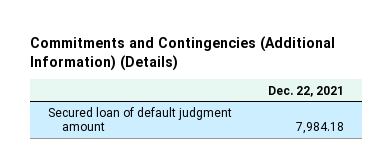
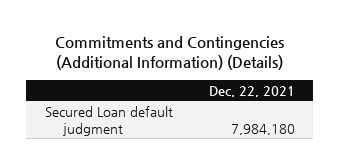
- Secured loan of default judgment amount | 7,984.18
+ Secured Loan default judgment | 7,984,180

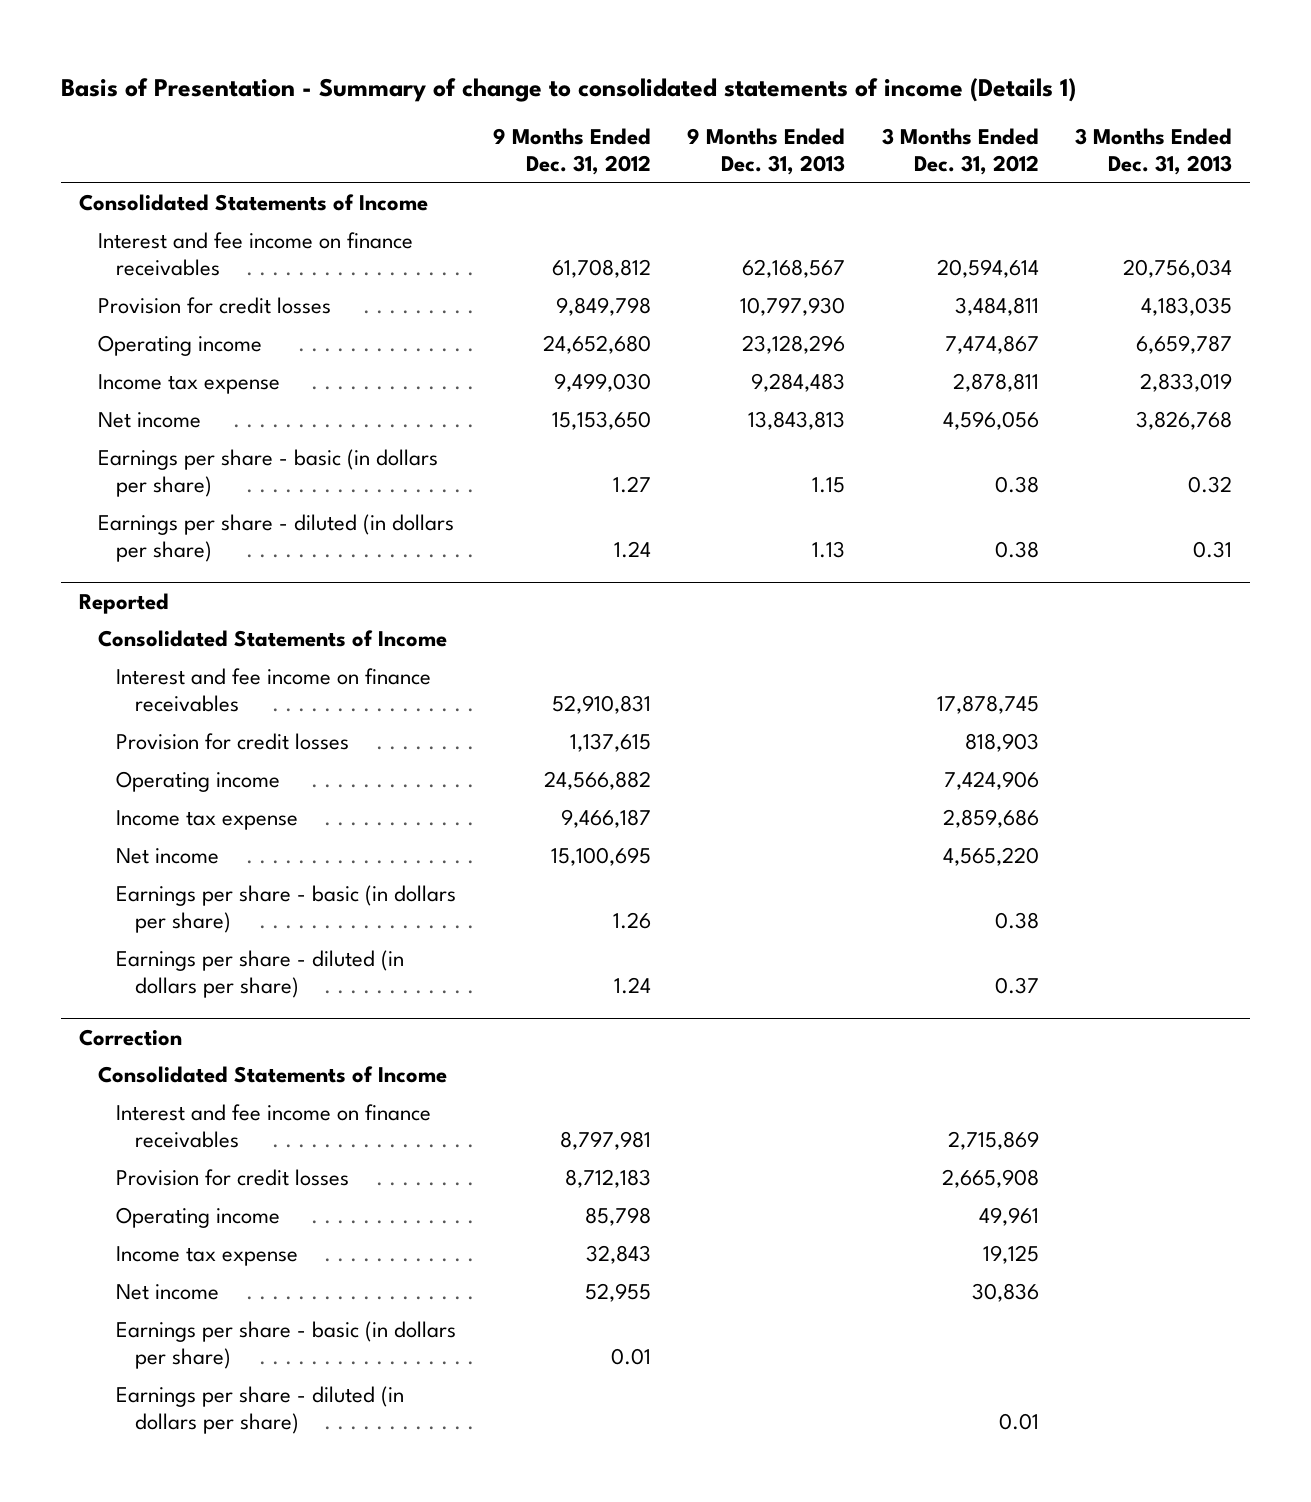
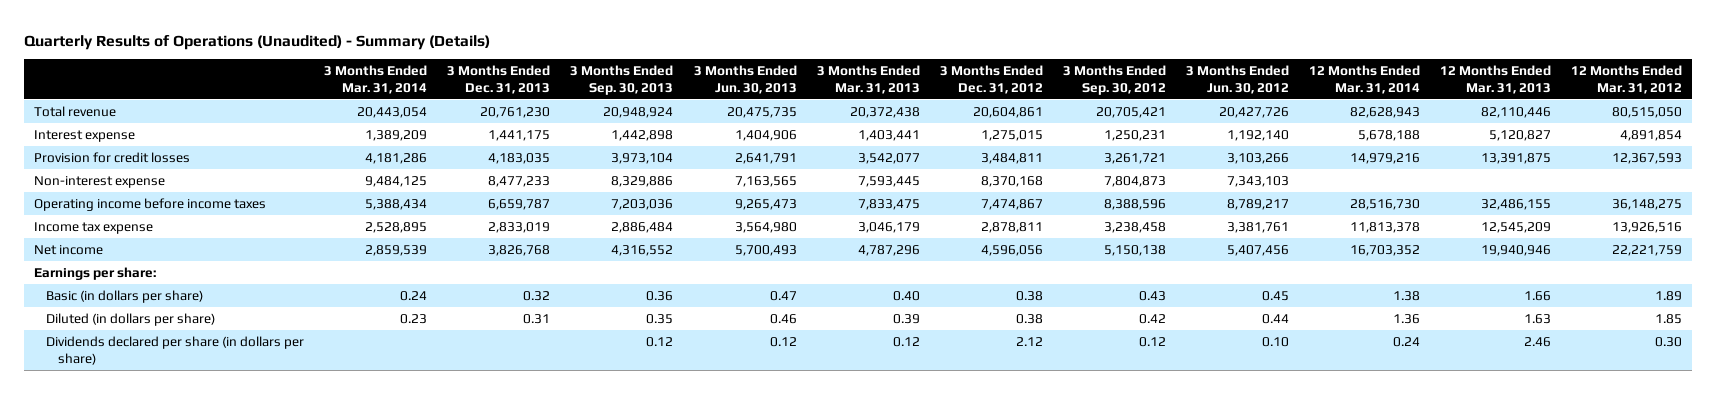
- Basis of Presentation - Summary of change to consolidated statements of income (Details 1)
+ Quarterly Results of Operations (Unaudited) - Summary (Details)
- | 9 Months Ended Dec. 31, 2012 | 9 Months Ended Dec. 31, 2013 | 3 Months Ended Dec. 31, 2012 | 3 Months Ended Dec. 31, 2013
+ | 3 Months Ended Mar. 31, 2014 | 3 Months Ended Dec. 31, 2013 | 3 Months Ended Sep. 30, 2013 | 3 Months Ended Jun. 30, 2013 | 3 Months Ended Mar. 31, 2013 | 3 Months Ended Dec. 31, 2012 | 3 Months Ended Sep. 30, 2012 | 3 Months Ended Jun. 30, 2012 | 12 Months Ended Mar. 31, 2014 | 12 Months Ended Mar. 31, 2013 | 12 Months Ended Mar. 31, 2012
- Consolidated Statements of Income
- Interest and fee income on finance receivables | 61,708,812 | 62,168,567 | 20,594,614 | 20,756,034
+ Total revenue | 20,443,054 | 20,761,230 | 20,948,924 | 20,475,735 | 20,372,438 | 20,604,861 | 20,705,421 | 20,427,726 | 82,628,943 | 82,110,446 | 80,515,050
+ Interest expense | 1,389,209 | 1,441,175 | 1,442,898 | 1,404,906 | 1,403,441 | 1,275,015 | 1,250,231 | 1,192,140 | 5,678,188 | 5,120,827 | 4,891,854
- Operating income | 24,652,680 | 23,128,296 | 7,474,867 | 6,659,787
+ Non-interest expense | 9,484,125 | 8,477,233 | 8,329,886 | 7,163,565 | 7,593,445 | 8,370,168 | 7,804,873 | 7,343,103 | | |
+ Operating income before income taxes | 5,388,434 | 6,659,787 | 7,203,036 | 9,265,473 | 7,833,475 | 7,474,867 | 8,388,596 | 8,789,217 | 28,516,730 | 32,486,155 | 36,148,275
- Earnings per share - basic (in dollars per share) | 1.27 | 1.15 | 0.38 | 0.32
- Earnings per share - diluted (in dollars per share) | 1.24 | 1.13 | 0.38 | 0.31
- Reported
- Consolidated Statements of Income
- Interest and fee income on finance receivables | 52,910,831 | | 17,878,745 |
- Provision for credit losses | 1,137,615 | | 818,903 |
- Operating income | 24,566,882 | | 7,424,906 |
- Income tax expense | 9,466,187 | | 2,859,686 |
- Net income | 15,100,695 | | 4,565,220 |
- Earnings per share - basic (in dollars per share) | 1.26 | | 0.38 |
- Earnings per share - diluted (in dollars per share) | 1.24 | | 0.37 |
- Correction
- Consolidated Statements of Income
- Interest and fee income on finance receivables | 8,797,981 | | 2,715,869 |
- Provision for credit losses | 8,712,183 | | 2,665,908 |
- Operating income | 85,798 | | 49,961 |
- Income tax expense | 32,843 | | 19,125 |
- Net income | 52,955 | | 30,836 |
- Earnings per share - basic (in dollars per share) | 0.01 | | |
- Earnings per share - diluted (in dollars per share) | | | 0.01 |
+ Earnings per share:
+ Basic (in dollars per share) | 0.24 | 0.32 | 0.36 | 0.47 | 0.40 | 0.38 | 0.43 | 0.45 | 1.38 | 1.66 | 1.89
+ Diluted (in dollars per share) | 0.23 | 0.31 | 0.35 | 0.46 | 0.39 | 0.38 | 0.42 | 0.44 | 1.36 | 1.63 | 1.85
+ Dividends declared per share (in dollars per share) | | | 0.12 | 0.12 | 0.12 | 2.12 | 0.12 | 0.10 | 0.24 | 2.46 | 0.30

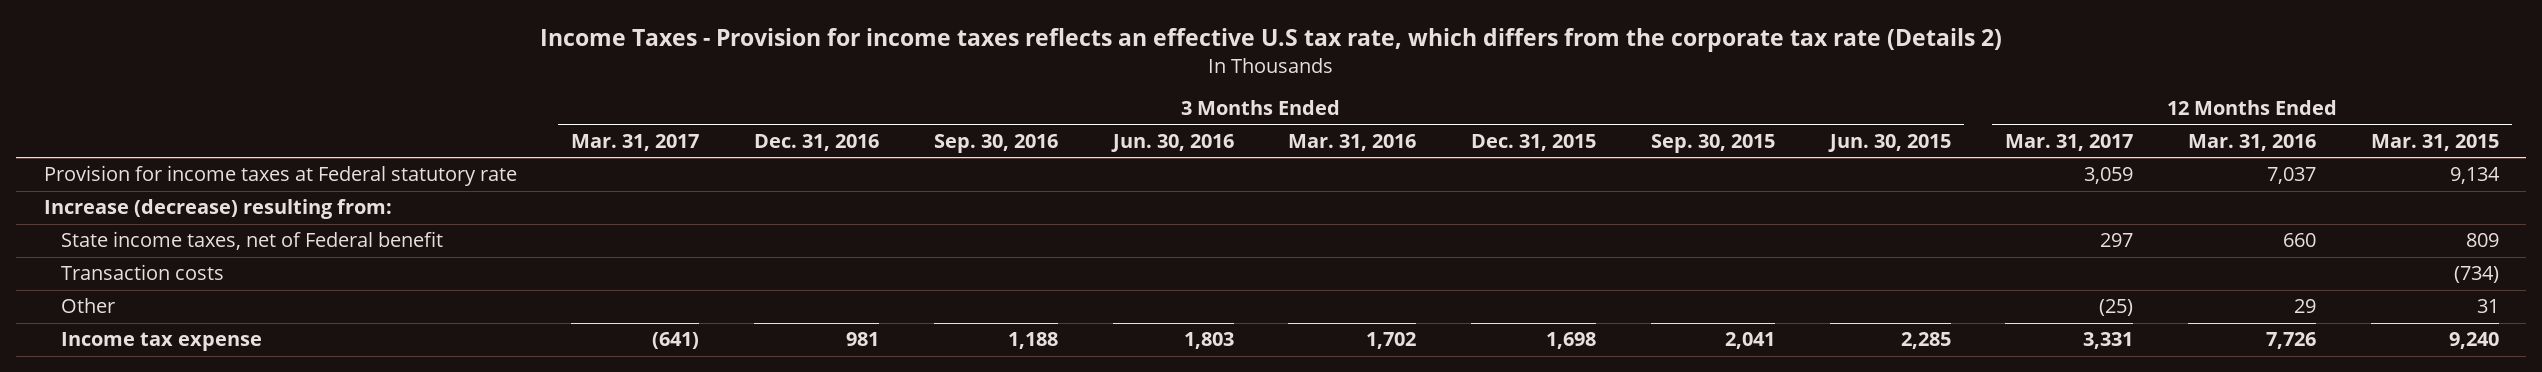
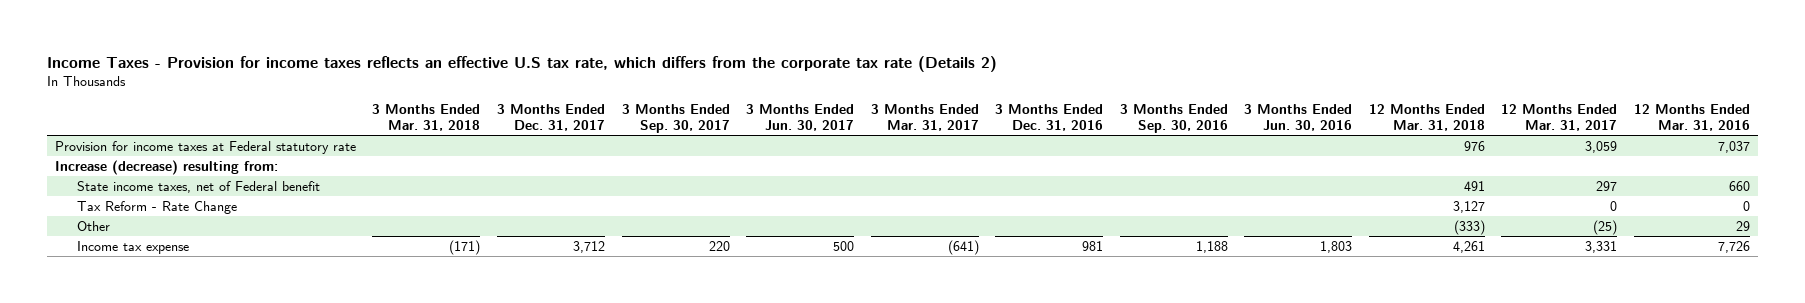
- | 3 Months Ended Mar. 31, 2017 | 3 Months Ended Dec. 31, 2016 | 3 Months Ended Sep. 30, 2016 | 3 Months Ended Jun. 30, 2016 | 3 Months Ended Mar. 31, 2016 | 3 Months Ended Dec. 31, 2015 | 3 Months Ended Sep. 30, 2015 | 3 Months Ended Jun. 30, 2015 | 12 Months Ended Mar. 31, 2017 | 12 Months Ended Mar. 31, 2016 | 12 Months Ended Mar. 31, 2015
+ | 3 Months Ended Mar. 31, 2018 | 3 Months Ended Dec. 31, 2017 | 3 Months Ended Sep. 30, 2017 | 3 Months Ended Jun. 30, 2017 | 3 Months Ended Mar. 31, 2017 | 3 Months Ended Dec. 31, 2016 | 3 Months Ended Sep. 30, 2016 | 3 Months Ended Jun. 30, 2016 | 12 Months Ended Mar. 31, 2018 | 12 Months Ended Mar. 31, 2017 | 12 Months Ended Mar. 31, 2016
- Transaction costs | | | | | | | | | | | (734)
+ Tax Reform - Rate Change | | | | | | | | | 3,127 | 0 | 0

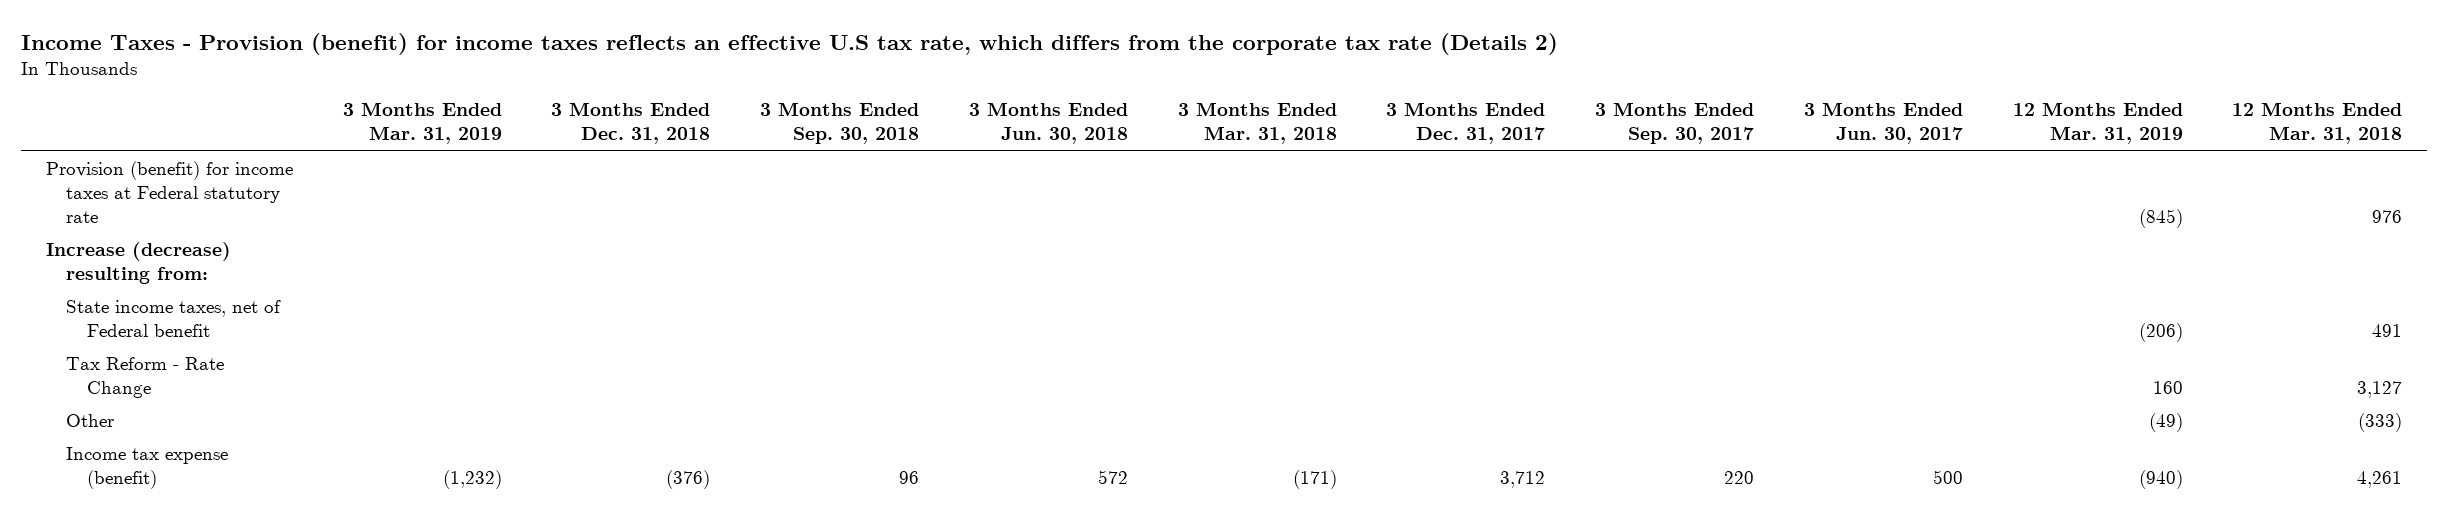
- Income Taxes - Provision for income taxes reflects an effective U.S tax rate, which differs from the corporate tax rate (Details 2)
+ Income Taxes - Provision (benefit) for income taxes reflects an effective U.S tax rate, which differs from the corporate tax rate (Details 2)
- | 3 Months Ended Mar. 31, 2018 | 3 Months Ended Dec. 31, 2017 | 3 Months Ended Sep. 30, 2017 | 3 Months Ended Jun. 30, 2017 | 3 Months Ended Mar. 31, 2017 | 3 Months Ended Dec. 31, 2016 | 3 Months Ended Sep. 30, 2016 | 3 Months Ended Jun. 30, 2016 | 12 Months Ended Mar. 31, 2018 | 12 Months Ended Mar. 31, 2017 | 12 Months Ended Mar. 31, 2016
+ | 3 Months Ended Mar. 31, 2019 | 3 Months Ended Dec. 31, 2018 | 3 Months Ended Sep. 30, 2018 | 3 Months Ended Jun. 30, 2018 | 3 Months Ended Mar. 31, 2018 | 3 Months Ended Dec. 31, 2017 | 3 Months Ended Sep. 30, 2017 | 3 Months Ended Jun. 30, 2017 | 12 Months Ended Mar. 31, 2019 | 12 Months Ended Mar. 31, 2018
- Provision for income taxes at Federal statutory rate | | | | | | | | | 976 | 3,059 | 7,037
+ Provision (benefit) for income taxes at Federal statutory rate | | | | | | | | | (845) | 976
- Income tax expense | (171) | 3,712 | 220 | 500 | (641) | 981 | 1,188 | 1,803 | 4,261 | 3,331 | 7,726
+ Income tax expense (benefit) | (1,232) | (376) | 96 | 572 | (171) | 3,712 | 220 | 500 | (940) | 4,261

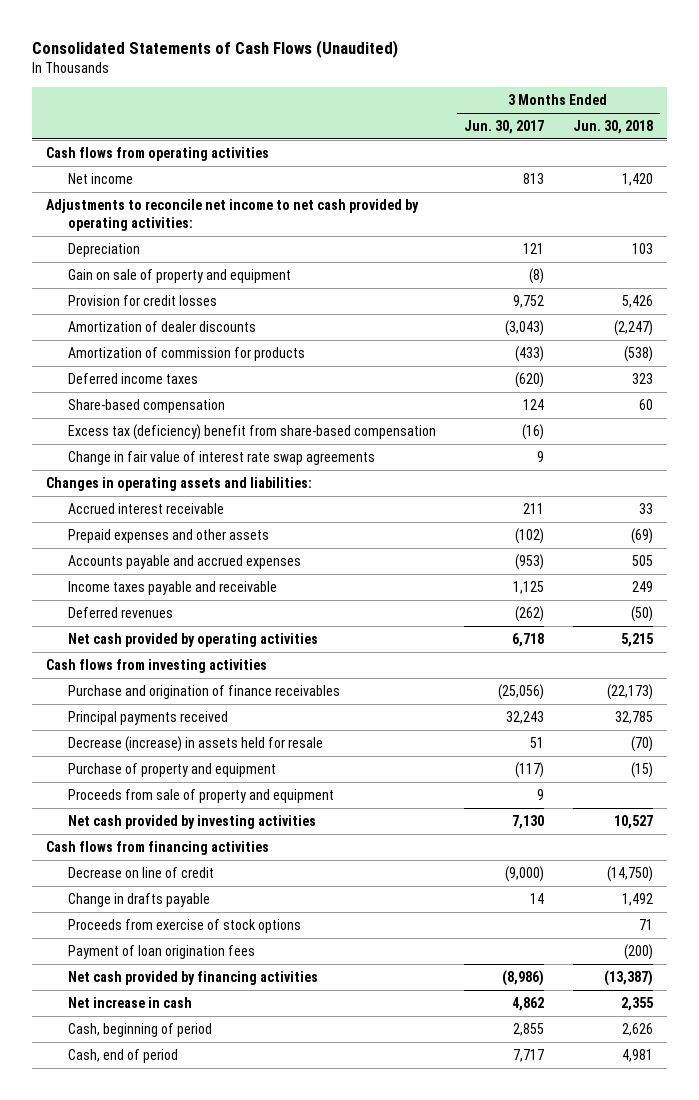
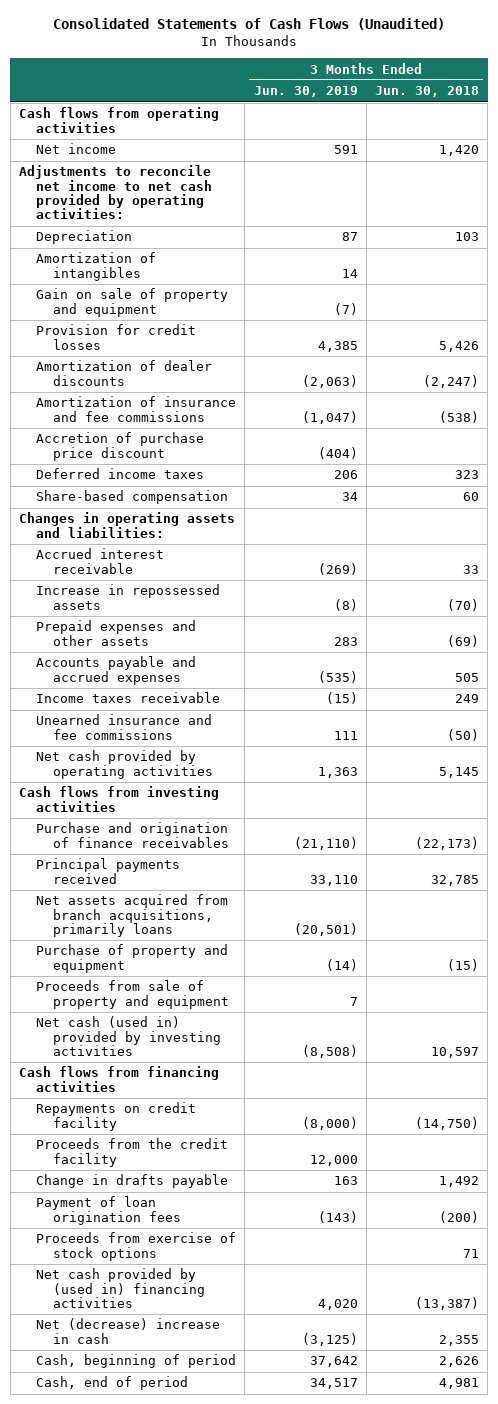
- | 3 Months Ended Jun. 30, 2017 | 3 Months Ended Jun. 30, 2018
+ | 3 Months Ended Jun. 30, 2019 | 3 Months Ended Jun. 30, 2018
+ Amortization of intangibles | 14 |
- Amortization of commission for products | (433) | (538)
+ Amortization of insurance and fee commissions | (1,047) | (538)
+ Accretion of purchase price discount | (404) |
- Excess tax (deficiency) benefit from share-based compensation | (16) |
- Change in fair value of interest rate swap agreements | 9 |
+ Increase in repossessed assets | (8) | (70)
- Income taxes payable and receivable | 1,125 | 249
- Deferred revenues | (262) | (50)
- Net cash provided by operating activities | 6,718 | 5,215
+ Income taxes receivable | (15) | 249
+ Unearned insurance and fee commissions | 111 | (50)
+ Net cash provided by operating activities | 1,363 | 5,145
- Decrease (increase) in assets held for resale | 51 | (70)
+ Net assets acquired from branch acquisitions, primarily loans | (20,501) |
- Net cash provided by investing activities | 7,130 | 10,527
+ Net cash (used in) provided by investing activities | (8,508) | 10,597
- Decrease on line of credit | (9,000) | (14,750)
+ Repayments on credit facility | (8,000) | (14,750)
+ Proceeds from the credit facility | 12,000 |
- Net cash provided by financing activities | (8,986) | (13,387)
- Net increase in cash | 4,862 | 2,355
moved down: Proceeds from exercise of stock options | | 71
+ Net cash provided by (used in) financing activities | 4,020 | (13,387)
+ Net (decrease) increase in cash | (3,125) | 2,355

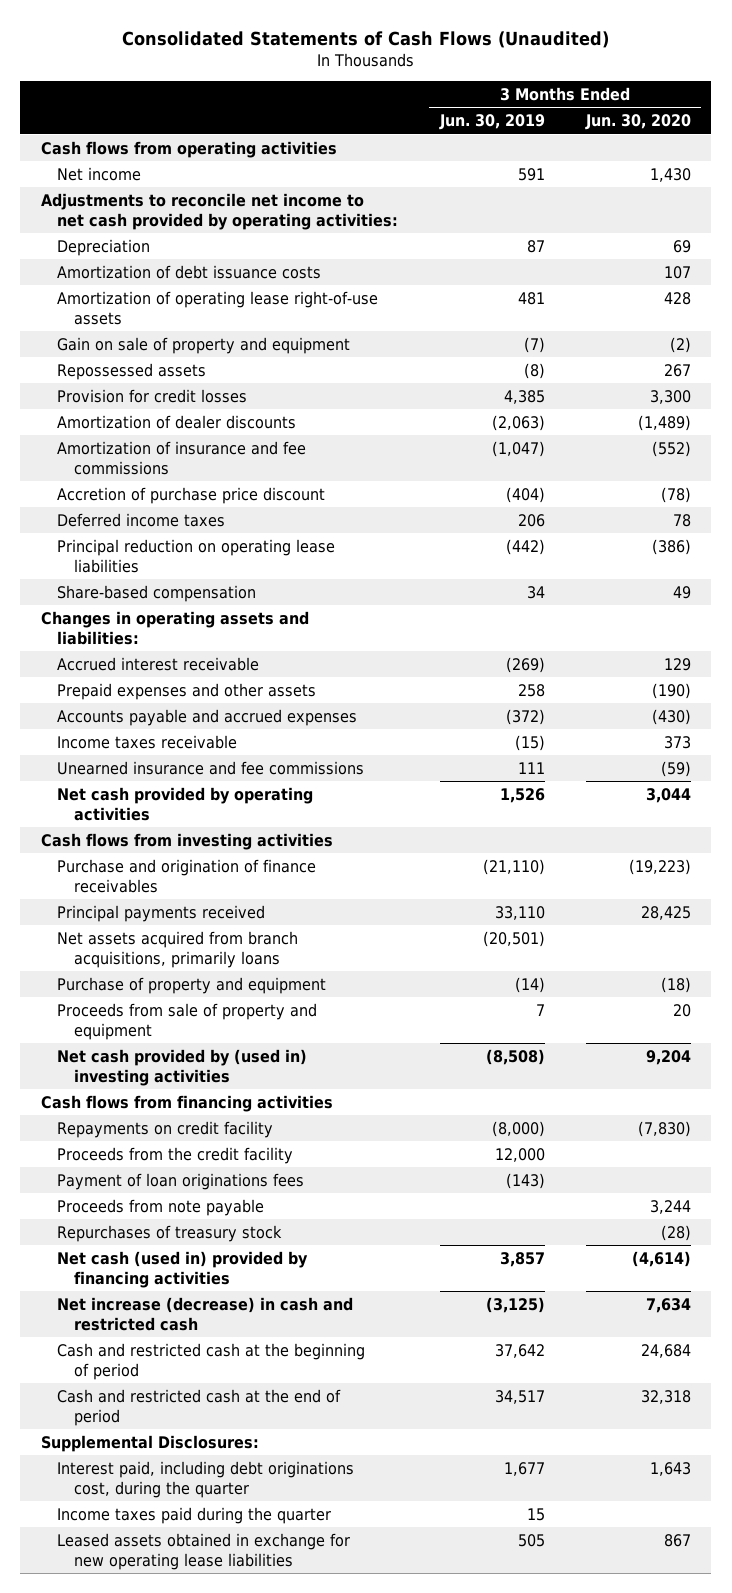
- | 3 Months Ended Jun. 30, 2019 | 3 Months Ended Jun. 30, 2018
+ | 3 Months Ended Jun. 30, 2019 | 3 Months Ended Jun. 30, 2020
- Amortization of intangibles | 14 |
+ Amortization of debt issuance costs | | 107
+ Amortization of operating lease right-of-use assets | 481 | 428
+ Repossessed assets | (8) | 267
+ Principal reduction on operating lease liabilities | (442) | (386)
- Increase in repossessed assets | (8) | (70)
- Prepaid expenses and other assets | 283 | (69)
- Accounts payable and accrued expenses | (535) | 505
+ Prepaid expenses and other assets | 258 | (190)
+ Accounts payable and accrued expenses | (372) | (430)
- Net cash provided by operating activities | 1,363 | 5,145
+ Net cash provided by operating activities | 1,526 | 3,044
- Net cash (used in) provided by investing activities | (8,508) | 10,597
+ Net cash provided by (used in) investing activities | (8,508) | 9,204
- Change in drafts payable | 163 | 1,492
- Payment of loan origination fees | (143) | (200)
- Proceeds from exercise of stock options | | 71
- Net cash provided by (used in) financing activities | 4,020 | (13,387)
- Net (decrease) increase in cash | (3,125) | 2,355
- Cash, beginning of period | 37,642 | 2,626
- Cash, end of period | 34,517 | 4,981
+ Payment of loan originations fees | (143) |
+ Proceeds from note payable | | 3,244
+ Repurchases of treasury stock | | (28)
+ Net cash (used in) provided by financing activities | 3,857 | (4,614)
+ Net increase (decrease) in cash and restricted cash | (3,125) | 7,634
+ Cash and restricted cash at the beginning of period | 37,642 | 24,684
+ Cash and restricted cash at the end of period | 34,517 | 32,318
+ Supplemental Disclosures:
+ Interest paid, including debt originations cost, during the quarter | 1,677 | 1,643
+ Income taxes paid during the quarter | 15 |
+ Leased assets obtained in exchange for new operating lease liabilities | 505 | 867

